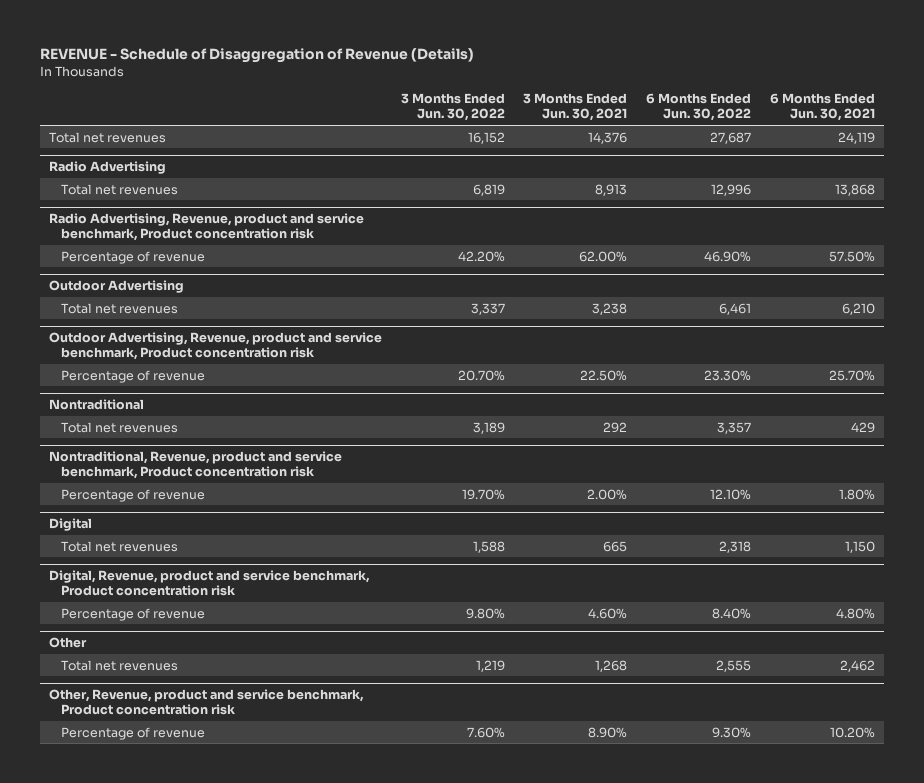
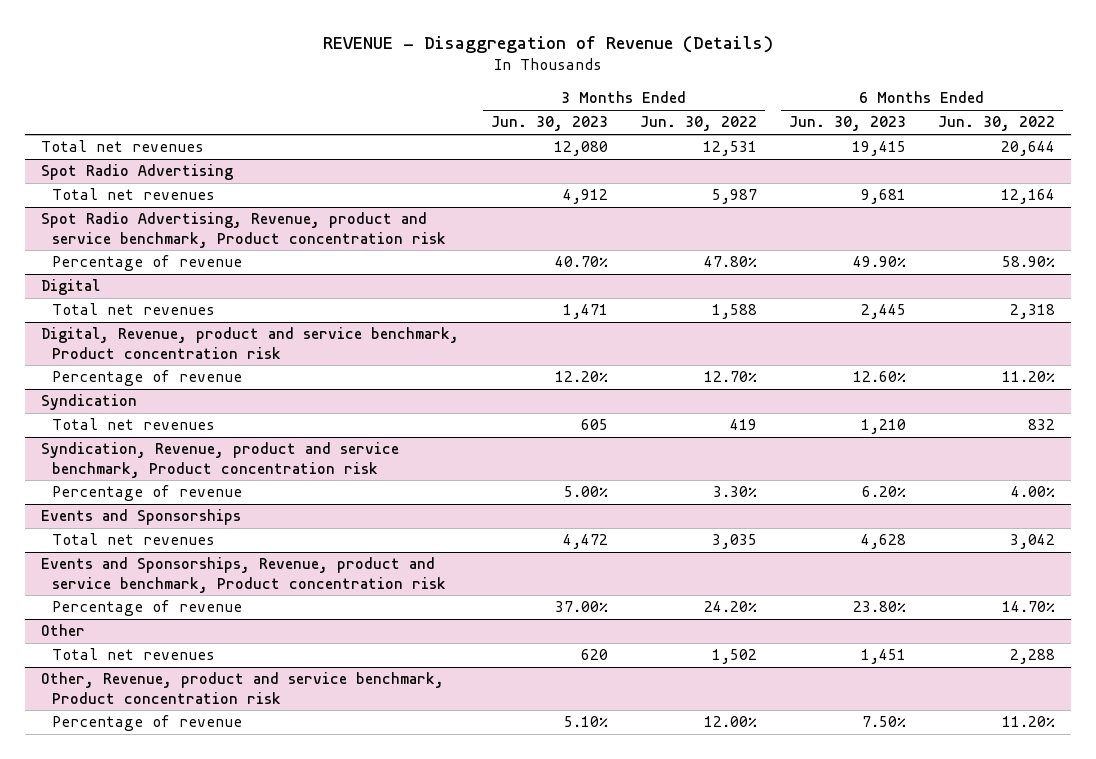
- REVENUE - Schedule of Disaggregation of Revenue (Details)
+ REVENUE - Disaggregation of Revenue (Details)
- | 3 Months Ended Jun. 30, 2022 | 3 Months Ended Jun. 30, 2021 | 6 Months Ended Jun. 30, 2022 | 6 Months Ended Jun. 30, 2021
+ | 3 Months Ended Jun. 30, 2023 | 3 Months Ended Jun. 30, 2022 | 6 Months Ended Jun. 30, 2023 | 6 Months Ended Jun. 30, 2022
- Total net revenues | 16,152 | 14,376 | 27,687 | 24,119
- Radio Advertising
- Total net revenues | 6,819 | 8,913 | 12,996 | 13,868
- Radio Advertising, Revenue, product and service benchmark, Product concentration risk
- Percentage of revenue | 42.20% | 62.00% | 46.90% | 57.50%
- Outdoor Advertising
- Total net revenues | 3,337 | 3,238 | 6,461 | 6,210
- Outdoor Advertising, Revenue, product and service benchmark, Product concentration risk
- Percentage of revenue | 20.70% | 22.50% | 23.30% | 25.70%
- Nontraditional
- Total net revenues | 3,189 | 292 | 3,357 | 429
- Nontraditional, Revenue, product and service benchmark, Product concentration risk
- Percentage of revenue | 19.70% | 2.00% | 12.10% | 1.80%
+ Total net revenues | 12,080 | 12,531 | 19,415 | 20,644
+ Spot Radio Advertising
+ Total net revenues | 4,912 | 5,987 | 9,681 | 12,164
+ Spot Radio Advertising, Revenue, product and service benchmark, Product concentration risk
+ Percentage of revenue | 40.70% | 47.80% | 49.90% | 58.90%
@ Digital, Revenue, product and service benchmark, Product concentration risk
- Percentage of revenue | 9.80% | 4.60% | 8.40% | 4.80%
+ Percentage of revenue | 12.20% | 12.70% | 12.60% | 11.20%
+ Syndication
+ Total net revenues | 605 | 419 | 1,210 | 832
+ Syndication, Revenue, product and service benchmark, Product concentration risk
+ Percentage of revenue | 5.00% | 3.30% | 6.20% | 4.00%
+ Events and Sponsorships
+ Total net revenues | 4,472 | 3,035 | 4,628 | 3,042
+ Events and Sponsorships, Revenue, product and service benchmark, Product concentration risk
+ Percentage of revenue | 37.00% | 24.20% | 23.80% | 14.70%
@ Other
- Total net revenues | 1,219 | 1,268 | 2,555 | 2,462
+ Total net revenues | 620 | 1,502 | 1,451 | 2,288
@ Other, Revenue, product and service benchmark, Product concentration risk
- Percentage of revenue | 7.60% | 8.90% | 9.30% | 10.20%
+ Percentage of revenue | 5.10% | 12.00% | 7.50% | 11.20%

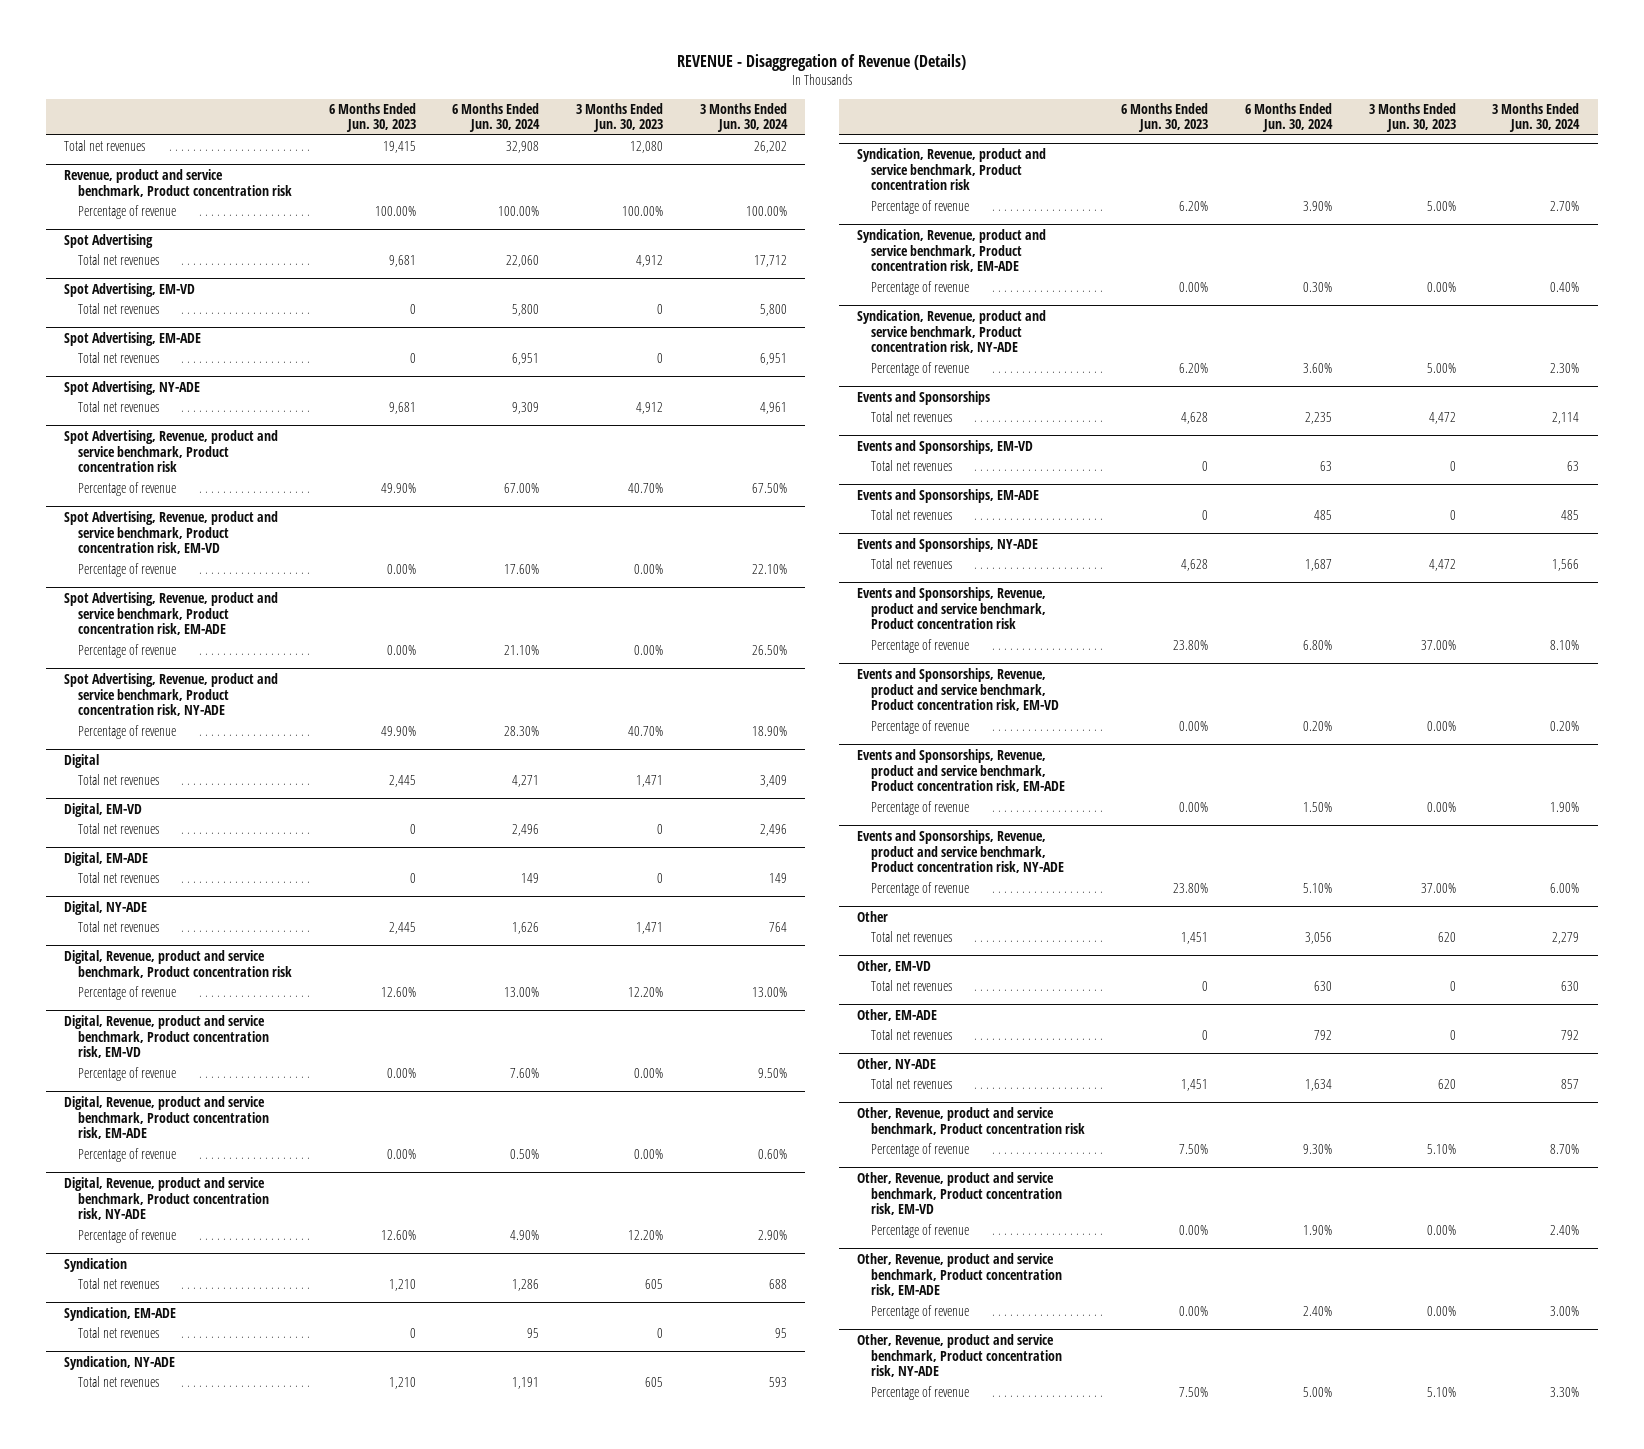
- | 3 Months Ended Jun. 30, 2023 | 3 Months Ended Jun. 30, 2022 | 6 Months Ended Jun. 30, 2023 | 6 Months Ended Jun. 30, 2022
+ | 6 Months Ended Jun. 30, 2023 | 6 Months Ended Jun. 30, 2024 | 3 Months Ended Jun. 30, 2023 | 3 Months Ended Jun. 30, 2024
- Spot Radio Advertising
+ Revenue, product and service benchmark, Product concentration risk
+ Percentage of revenue | 100.00% | 100.00% | 100.00% | 100.00%
+ Spot Advertising
- Spot Radio Advertising, Revenue, product and service benchmark, Product concentration risk
+ Spot Advertising, EM-VD
+ Total net revenues | 0 | 5,800 | 0 | 5,800
+ Spot Advertising, EM-ADE
+ Total net revenues | 0 | 6,951 | 0 | 6,951
+ Spot Advertising, NY-ADE
+ Total net revenues | 9,681 | 9,309 | 4,912 | 4,961
+ Spot Advertising, Revenue, product and service benchmark, Product concentration risk
+ Spot Advertising, Revenue, product and service benchmark, Product concentration risk, EM-VD
+ Percentage of revenue | 0.00% | 17.60% | 0.00% | 22.10%
+ Spot Advertising, Revenue, product and service benchmark, Product concentration risk, EM-ADE
+ Percentage of revenue | 0.00% | 21.10% | 0.00% | 26.50%
+ Spot Advertising, Revenue, product and service benchmark, Product concentration risk, NY-ADE
+ Percentage of revenue | 49.90% | 28.30% | 40.70% | 18.90%
+ Digital, EM-VD
+ Total net revenues | 0 | 2,496 | 0 | 2,496
+ Digital, EM-ADE
+ Total net revenues | 0 | 149 | 0 | 149
+ Digital, NY-ADE
+ Total net revenues | 2,445 | 1,626 | 1,471 | 764
+ Digital, Revenue, product and service benchmark, Product concentration risk, EM-VD
+ Percentage of revenue | 0.00% | 7.60% | 0.00% | 9.50%
+ Digital, Revenue, product and service benchmark, Product concentration risk, EM-ADE
+ Percentage of revenue | 0.00% | 0.50% | 0.00% | 0.60%
+ Digital, Revenue, product and service benchmark, Product concentration risk, NY-ADE
+ Percentage of revenue | 12.60% | 4.90% | 12.20% | 2.90%
+ Syndication, EM-ADE
+ Total net revenues | 0 | 95 | 0 | 95
+ Syndication, NY-ADE
+ Total net revenues | 1,210 | 1,191 | 605 | 593
+ Syndication, Revenue, product and service benchmark, Product concentration risk, EM-ADE
+ Percentage of revenue | 0.00% | 0.30% | 0.00% | 0.40%
+ Syndication, Revenue, product and service benchmark, Product concentration risk, NY-ADE
+ Percentage of revenue | 6.20% | 3.60% | 5.00% | 2.30%
+ Events and Sponsorships, EM-VD
+ Total net revenues | 0 | 63 | 0 | 63
+ Events and Sponsorships, EM-ADE
+ Total net revenues | 0 | 485 | 0 | 485
+ Events and Sponsorships, NY-ADE
+ Total net revenues | 4,628 | 1,687 | 4,472 | 1,566
+ Events and Sponsorships, Revenue, product and service benchmark, Product concentration risk, EM-VD
+ Percentage of revenue | 0.00% | 0.20% | 0.00% | 0.20%
+ Events and Sponsorships, Revenue, product and service benchmark, Product concentration risk, EM-ADE
+ Percentage of revenue | 0.00% | 1.50% | 0.00% | 1.90%
+ Events and Sponsorships, Revenue, product and service benchmark, Product concentration risk, NY-ADE
+ Percentage of revenue | 23.80% | 5.10% | 37.00% | 6.00%
+ Other, EM-VD
+ Total net revenues | 0 | 630 | 0 | 630
+ Other, EM-ADE
+ Total net revenues | 0 | 792 | 0 | 792
+ Other, NY-ADE
+ Total net revenues | 1,451 | 1,634 | 620 | 857
+ Other, Revenue, product and service benchmark, Product concentration risk, EM-VD
+ Percentage of revenue | 0.00% | 1.90% | 0.00% | 2.40%
+ Other, Revenue, product and service benchmark, Product concentration risk, EM-ADE
+ Percentage of revenue | 0.00% | 2.40% | 0.00% | 3.00%
+ Other, Revenue, product and service benchmark, Product concentration risk, NY-ADE
+ Percentage of revenue | 7.50% | 5.00% | 5.10% | 3.30%

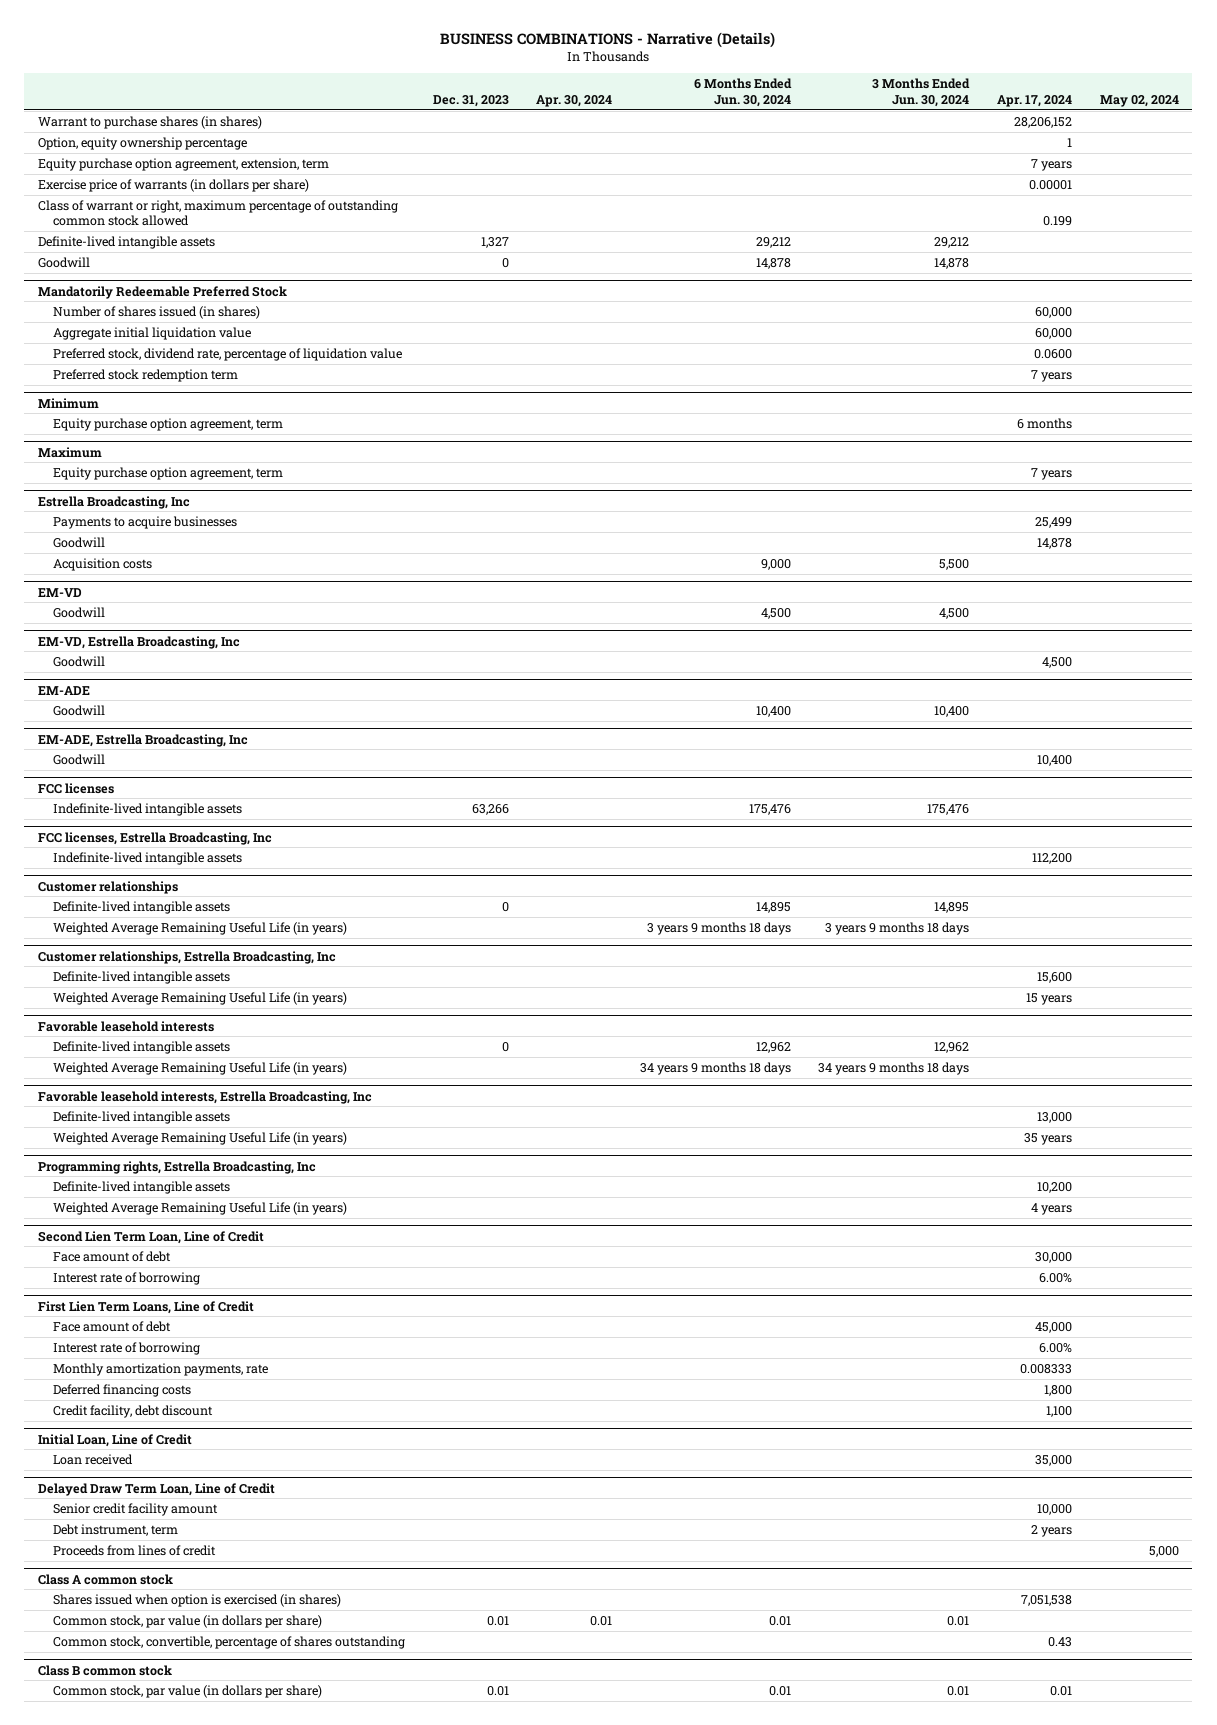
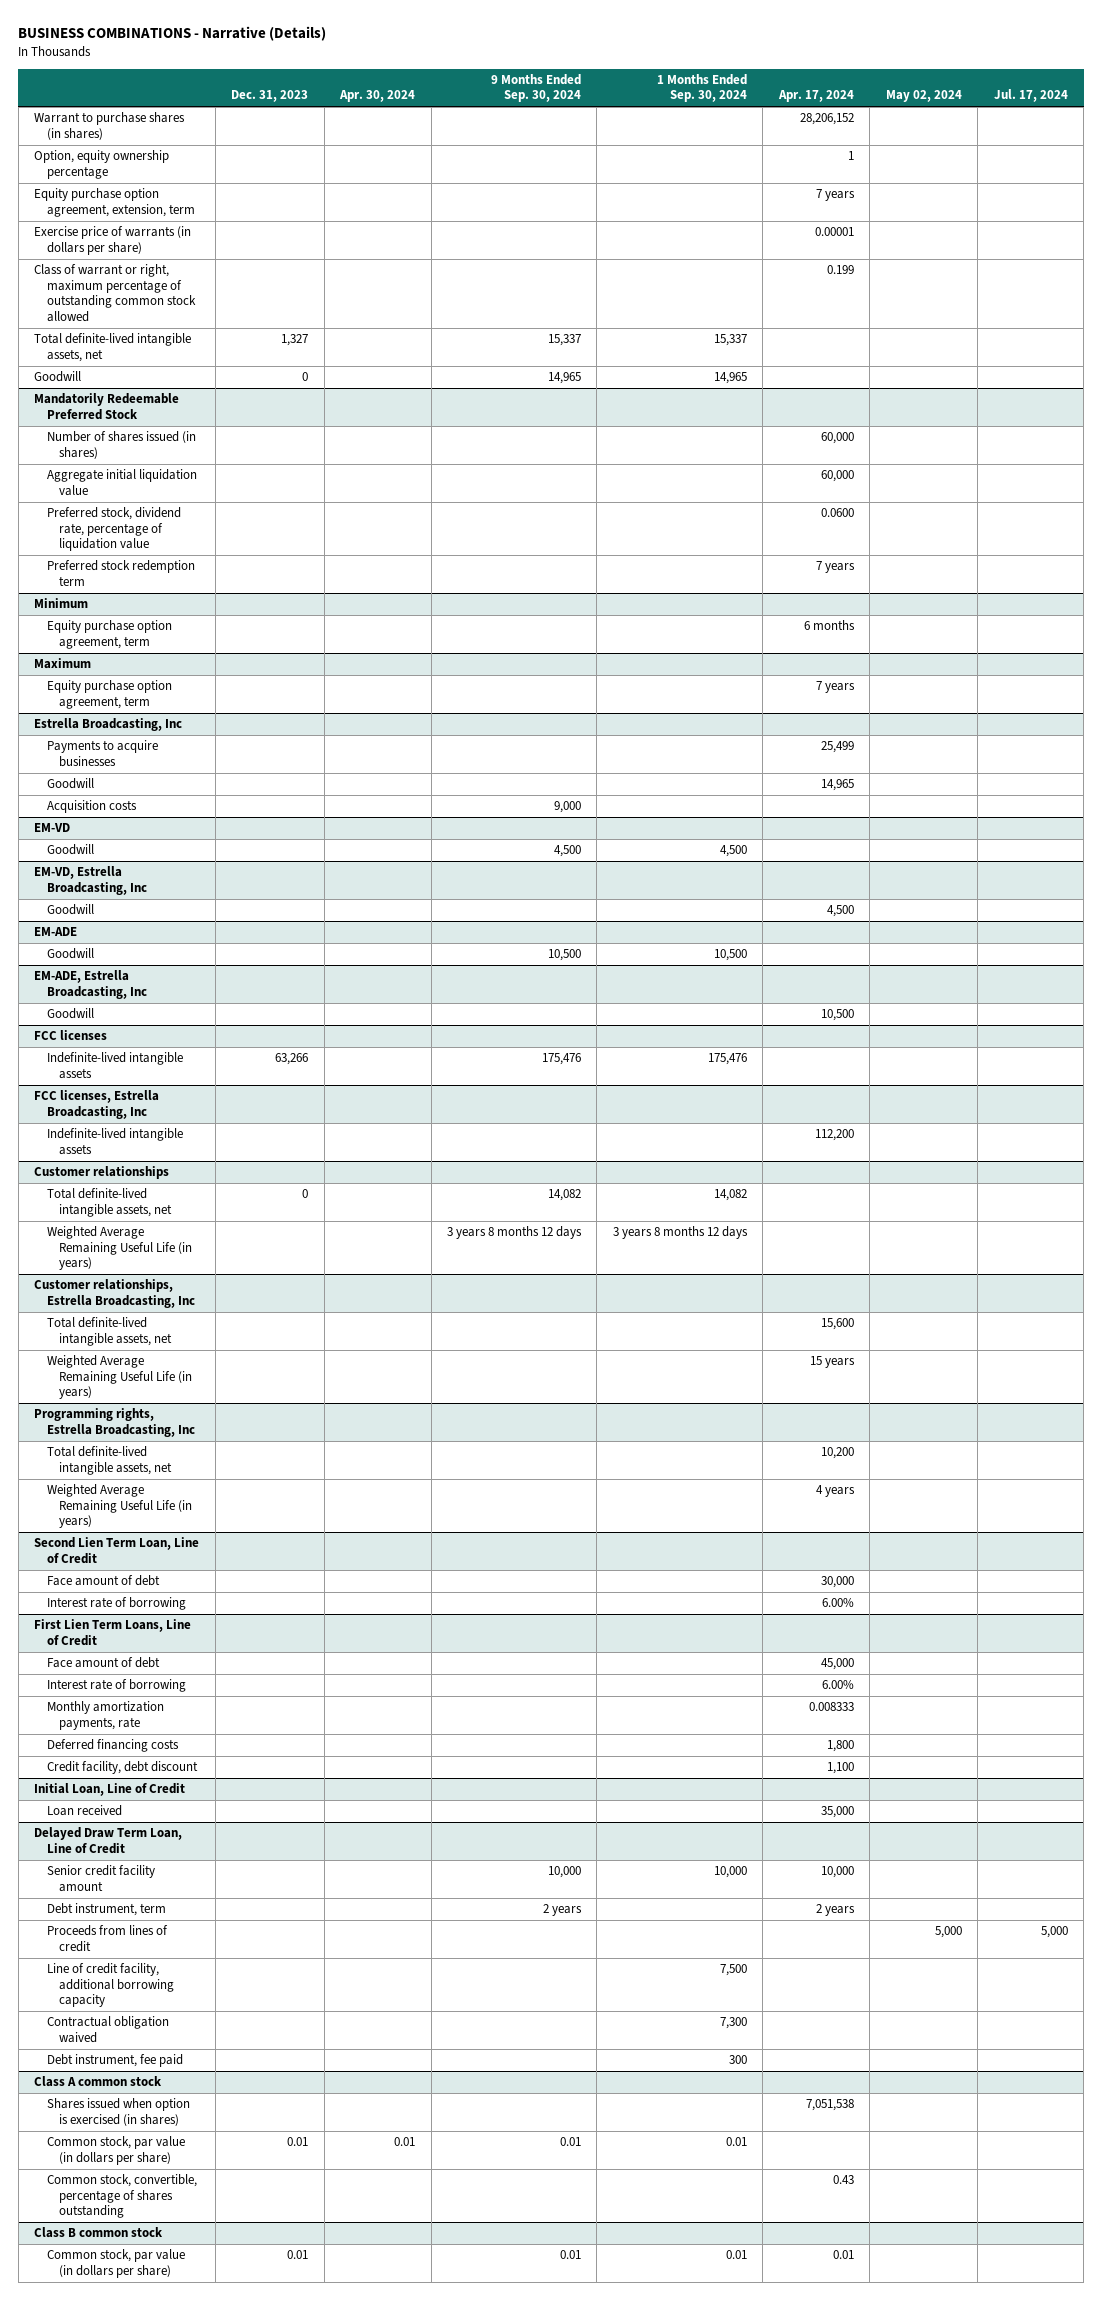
- | Dec. 31, 2023 | Apr. 30, 2024 | 6 Months Ended Jun. 30, 2024 | 3 Months Ended Jun. 30, 2024 | Apr. 17, 2024 | May 02, 2024
+ | Dec. 31, 2023 | Apr. 30, 2024 | 9 Months Ended Sep. 30, 2024 | 1 Months Ended Sep. 30, 2024 | Apr. 17, 2024 | May 02, 2024 | Jul. 17, 2024
- Definite-lived intangible assets | 1,327 | | 29,212 | 29,212 | |
+ Total definite-lived intangible assets, net | 1,327 | | 15,337 | 15,337 | | |
@ Estrella Broadcasting, Inc
- Goodwill | | | | | 14,878 |
+ Goodwill | | | | | 14,965 | |
@ EM-ADE, Estrella Broadcasting, Inc
- Goodwill | | | | | 10,400 |
+ Goodwill | | | | | 10,500 | |
@ Customer relationships
- Definite-lived intangible assets | 0 | | 14,895 | 14,895 | |
+ Total definite-lived intangible assets, net | 0 | | 14,082 | 14,082 | | |
@ Customer relationships, Estrella Broadcasting, Inc
- Definite-lived intangible assets | | | | | 15,600 |
+ Total definite-lived intangible assets, net | | | | | 15,600 | |
- Favorable leasehold interests
- Definite-lived intangible assets | 0 | | 12,962 | 12,962 | |
- Weighted Average Remaining Useful Life (in years) | | | 34 years 9 months 18 days | 34 years 9 months 18 days | |
- Favorable leasehold interests, Estrella Broadcasting, Inc
- Definite-lived intangible assets | | | | | 13,000 |
- Weighted Average Remaining Useful Life (in years) | | | | | 35 years |
@ Programming rights, Estrella Broadcasting, Inc
- Definite-lived intangible assets | | | | | 10,200 |
+ Total definite-lived intangible assets, net | | | | | 10,200 | |
@ Delayed Draw Term Loan, Line of Credit
+ Line of credit facility, additional borrowing capacity | | | | 7,500 | | |
+ Contractual obligation waived | | | | 7,300 | | |
+ Debt instrument, fee paid | | | | 300 | | |

